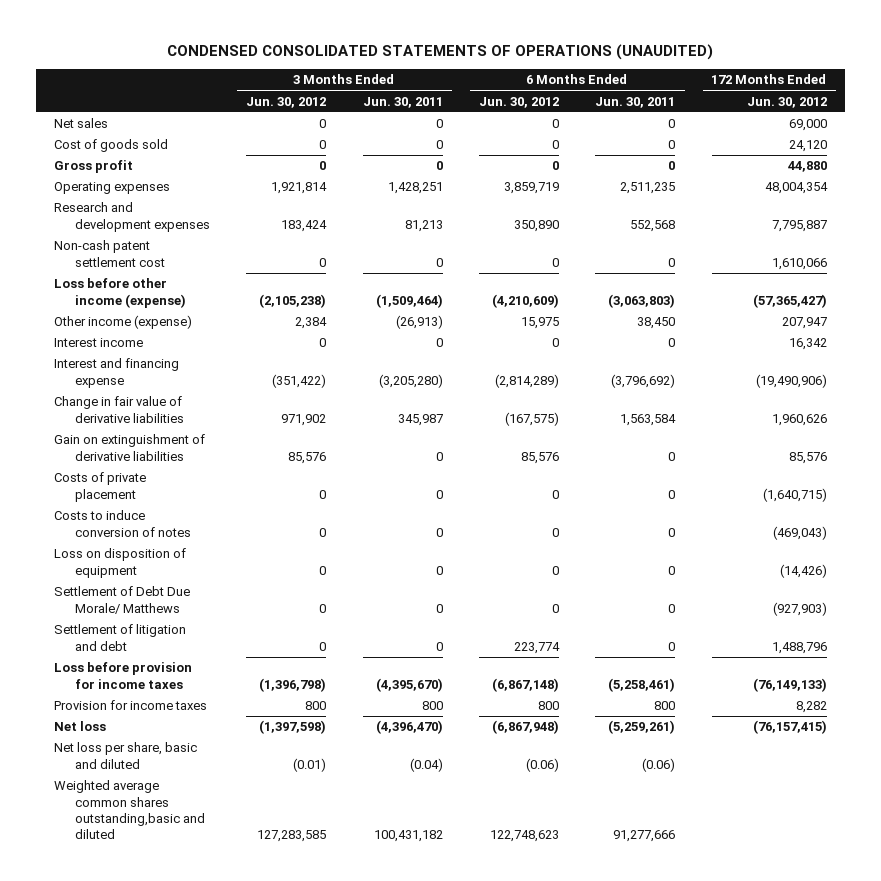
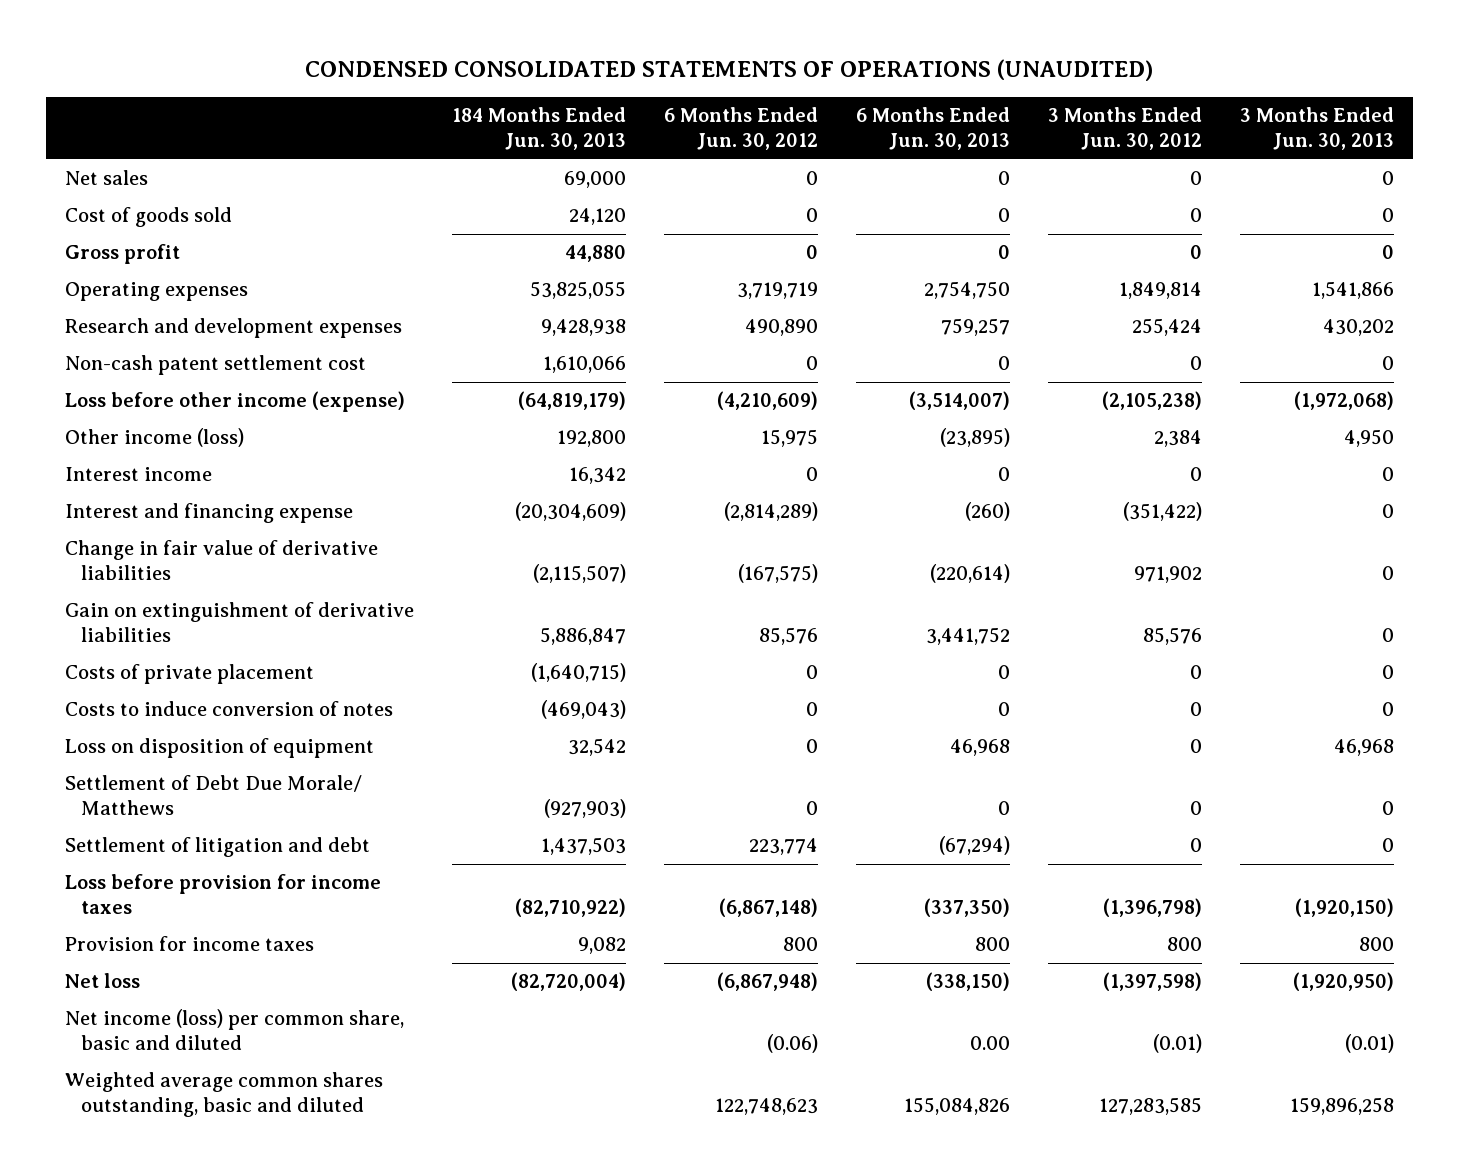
- | 3 Months Ended Jun. 30, 2012 | 3 Months Ended Jun. 30, 2011 | 6 Months Ended Jun. 30, 2012 | 6 Months Ended Jun. 30, 2011 | 172 Months Ended Jun. 30, 2012
+ | 184 Months Ended Jun. 30, 2013 | 6 Months Ended Jun. 30, 2012 | 6 Months Ended Jun. 30, 2013 | 3 Months Ended Jun. 30, 2012 | 3 Months Ended Jun. 30, 2013
- Operating expenses | 1,921,814 | 1,428,251 | 3,859,719 | 2,511,235 | 48,004,354
- Research and development expenses | 183,424 | 81,213 | 350,890 | 552,568 | 7,795,887
+ Operating expenses | 53,825,055 | 3,719,719 | 2,754,750 | 1,849,814 | 1,541,866
+ Research and development expenses | 9,428,938 | 490,890 | 759,257 | 255,424 | 430,202
- Other income (expense) | 2,384 | (26,913) | 15,975 | 38,450 | 207,947
+ Other income (loss) | 192,800 | 15,975 | (23,895) | 2,384 | 4,950
- Net loss per share, basic and diluted | (0.01) | (0.04) | (0.06) | (0.06) |
- Weighted average common shares outstanding,basic and diluted | 127,283,585 | 100,431,182 | 122,748,623 | 91,277,666 |
+ Net income (loss) per common share, basic and diluted | | (0.06) | 0.00 | (0.01) | (0.01)
+ Weighted average common shares outstanding, basic and diluted | | 122,748,623 | 155,084,826 | 127,283,585 | 159,896,258

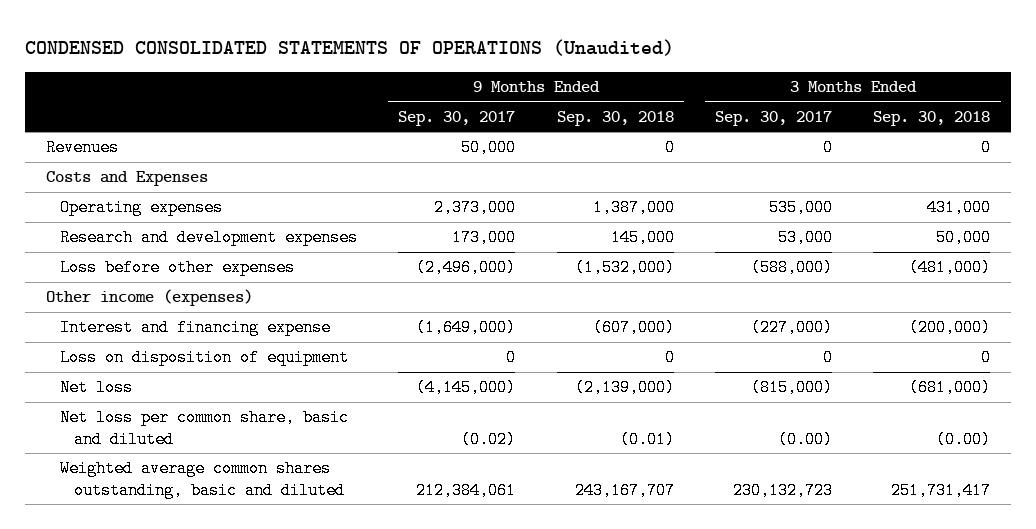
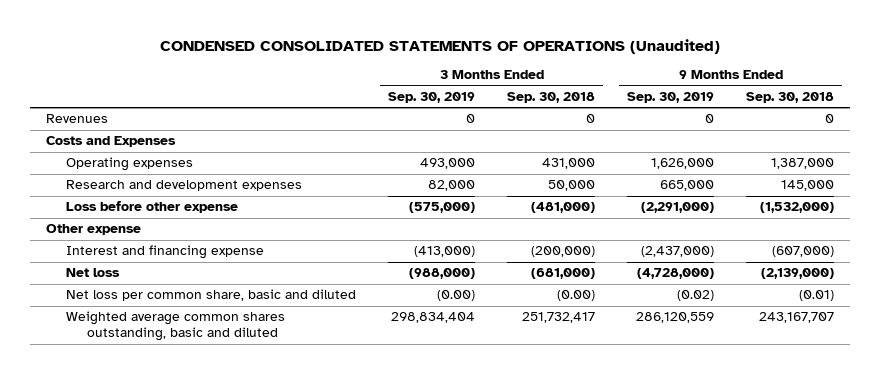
- | 9 Months Ended Sep. 30, 2017 | 9 Months Ended Sep. 30, 2018 | 3 Months Ended Sep. 30, 2017 | 3 Months Ended Sep. 30, 2018
+ | 3 Months Ended Sep. 30, 2019 | 3 Months Ended Sep. 30, 2018 | 9 Months Ended Sep. 30, 2019 | 9 Months Ended Sep. 30, 2018
- Loss before other expenses | (2,496,000) | (1,532,000) | (588,000) | (481,000)
- Other income (expenses)
+ Loss before other expense | (575,000) | (481,000) | (2,291,000) | (1,532,000)
+ Other expense
- Loss on disposition of equipment | 0 | 0 | 0 | 0
- Weighted average common shares outstanding, basic and diluted | 212,384,061 | 243,167,707 | 230,132,723 | 251,731,417
+ Weighted average common shares outstanding, basic and diluted | 298,834,404 | 251,732,417 | 286,120,559 | 243,167,707

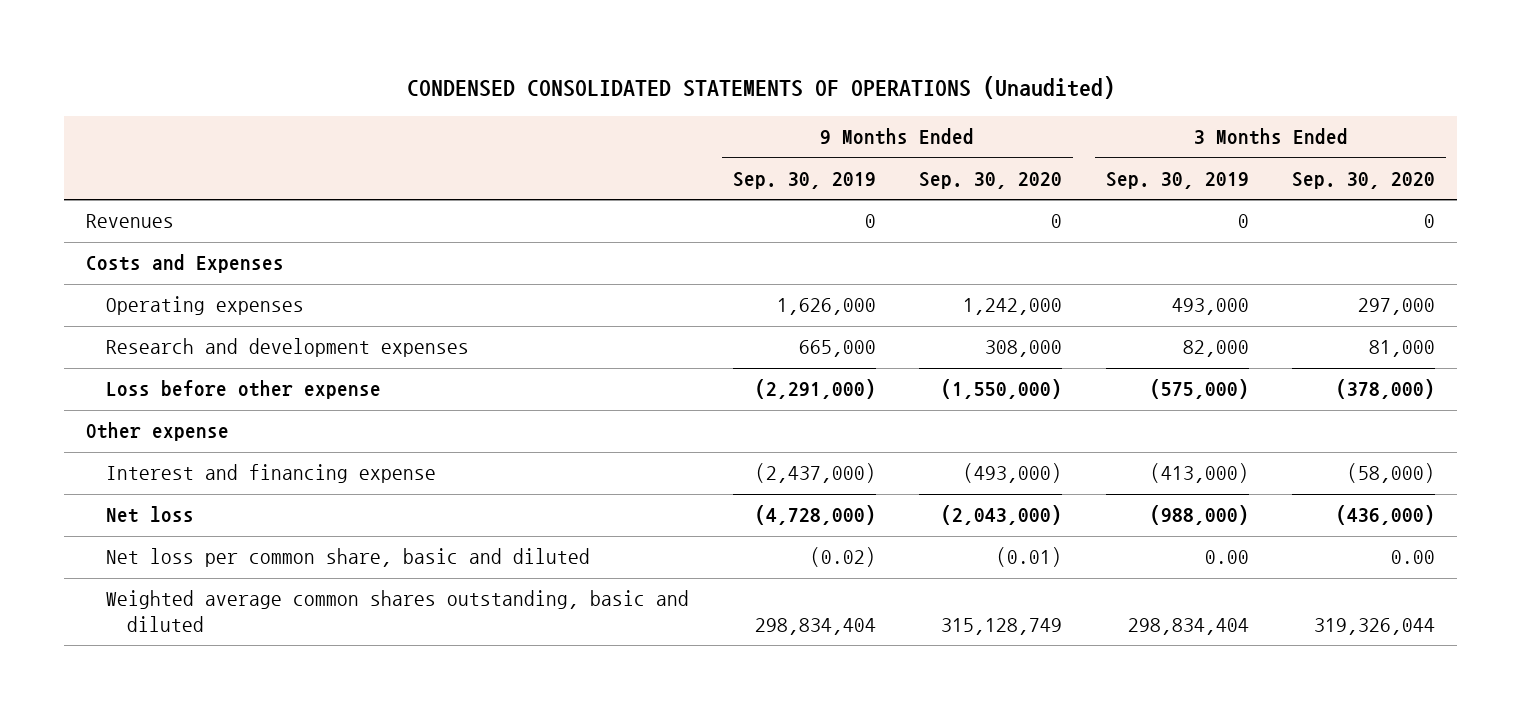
- | 3 Months Ended Sep. 30, 2019 | 3 Months Ended Sep. 30, 2018 | 9 Months Ended Sep. 30, 2019 | 9 Months Ended Sep. 30, 2018
+ | 9 Months Ended Sep. 30, 2019 | 9 Months Ended Sep. 30, 2020 | 3 Months Ended Sep. 30, 2019 | 3 Months Ended Sep. 30, 2020
- Net loss per common share, basic and diluted | (0.00) | (0.00) | (0.02) | (0.01)
- Weighted average common shares outstanding, basic and diluted | 298,834,404 | 251,732,417 | 286,120,559 | 243,167,707
+ Net loss per common share, basic and diluted | (0.02) | (0.01) | 0.00 | 0.00
+ Weighted average common shares outstanding, basic and diluted | 298,834,404 | 315,128,749 | 298,834,404 | 319,326,044

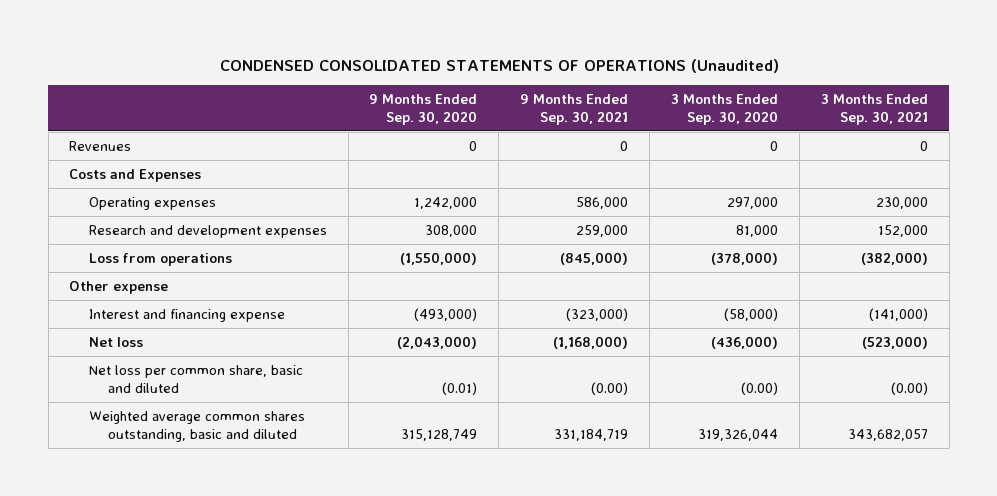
- | 9 Months Ended Sep. 30, 2019 | 9 Months Ended Sep. 30, 2020 | 3 Months Ended Sep. 30, 2019 | 3 Months Ended Sep. 30, 2020
+ | 9 Months Ended Sep. 30, 2020 | 9 Months Ended Sep. 30, 2021 | 3 Months Ended Sep. 30, 2020 | 3 Months Ended Sep. 30, 2021
- Loss before other expense | (2,291,000) | (1,550,000) | (575,000) | (378,000)
+ Loss from operations | (1,550,000) | (845,000) | (378,000) | (382,000)
- Net loss per common share, basic and diluted | (0.02) | (0.01) | 0.00 | 0.00
+ Net loss per common share, basic and diluted | (0.01) | (0.00) | (0.00) | (0.00)

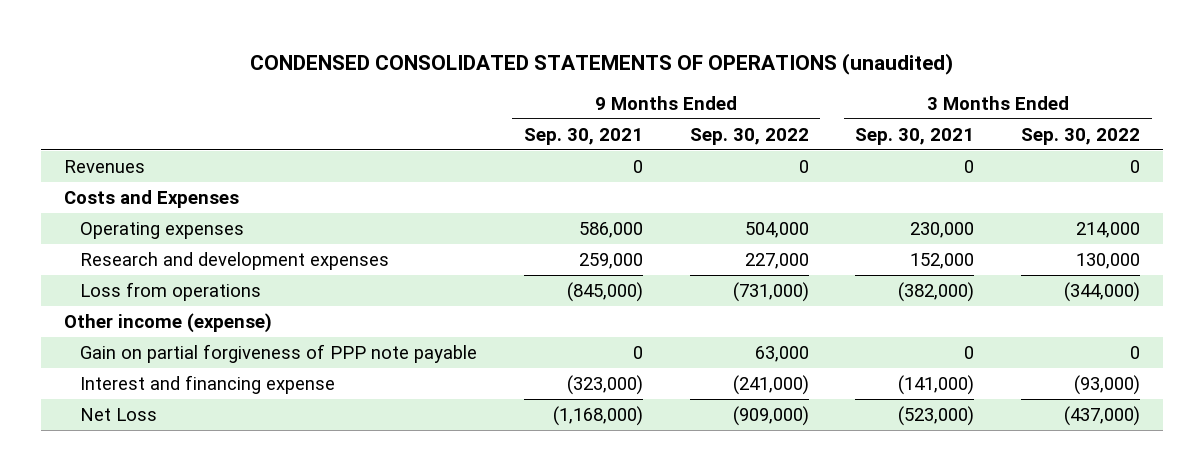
- CONDENSED CONSOLIDATED STATEMENTS OF OPERATIONS (Unaudited)
+ CONDENSED CONSOLIDATED STATEMENTS OF OPERATIONS (unaudited)
- | 9 Months Ended Sep. 30, 2020 | 9 Months Ended Sep. 30, 2021 | 3 Months Ended Sep. 30, 2020 | 3 Months Ended Sep. 30, 2021
+ | 9 Months Ended Sep. 30, 2021 | 9 Months Ended Sep. 30, 2022 | 3 Months Ended Sep. 30, 2021 | 3 Months Ended Sep. 30, 2022
- Other expense
+ Other income (expense)
+ Gain on partial forgiveness of PPP note payable | 0 | 63,000 | 0 | 0
- Net loss | (2,043,000) | (1,168,000) | (436,000) | (523,000)
- Net loss per common share, basic and diluted | (0.01) | (0.00) | (0.00) | (0.00)
- Weighted average common shares outstanding, basic and diluted | 315,128,749 | 331,184,719 | 319,326,044 | 343,682,057
+ Net Loss | (1,168,000) | (909,000) | (523,000) | (437,000)

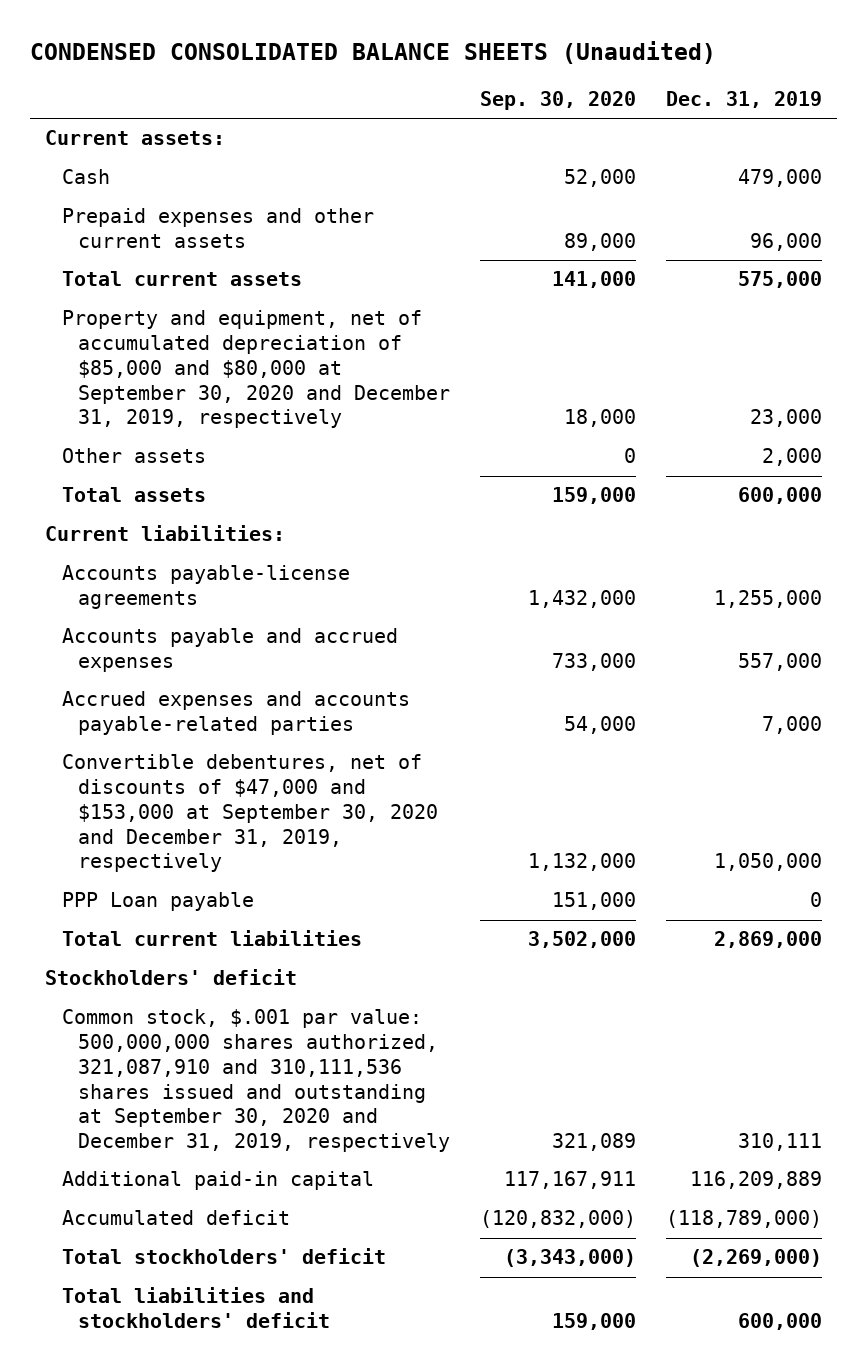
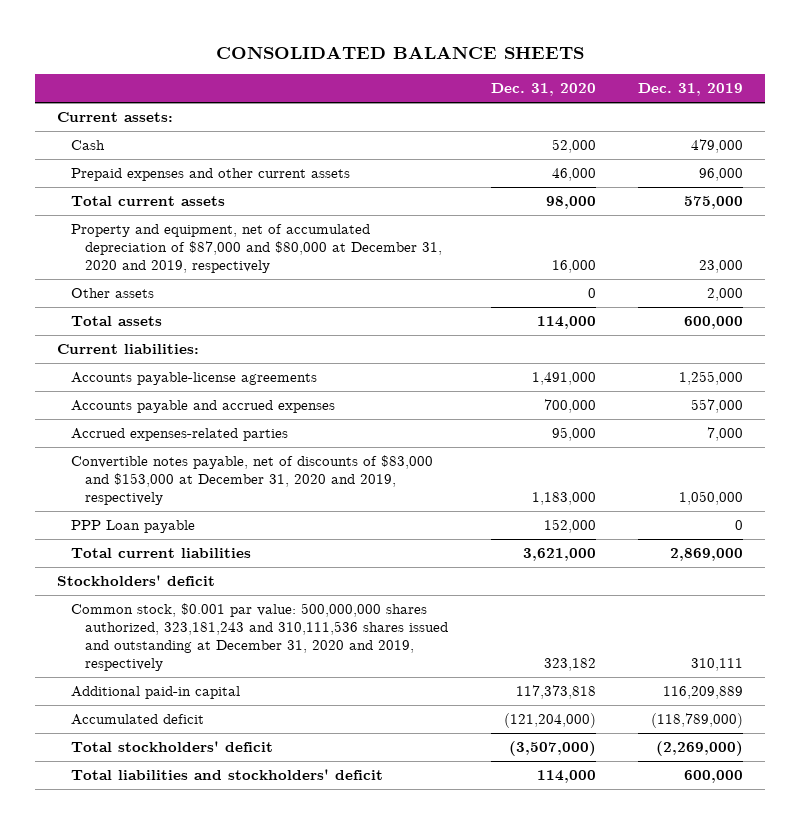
- CONDENSED CONSOLIDATED BALANCE SHEETS (Unaudited)
+ CONSOLIDATED BALANCE SHEETS
- | Sep. 30, 2020 | Dec. 31, 2019
+ | Dec. 31, 2020 | Dec. 31, 2019
- Property and equipment, net of accumulated depreciation of $85,000 and $80,000 at September 30, 2020 and December 31, 2019, respectively | 18,000 | 23,000
+ Property and equipment, net of accumulated depreciation of $87,000 and $80,000 at December 31, 2020 and 2019, respectively | 16,000 | 23,000
- Accrued expenses and accounts payable-related parties | 54,000 | 7,000
- Convertible debentures, net of discounts of $47,000 and $153,000 at September 30, 2020 and December 31, 2019, respectively | 1,132,000 | 1,050,000
+ Accrued expenses-related parties | 95,000 | 7,000
+ Convertible notes payable, net of discounts of $83,000 and $153,000 at December 31, 2020 and 2019, respectively | 1,183,000 | 1,050,000
- Common stock, $.001 par value: 500,000,000 shares authorized, 321,087,910 and 310,111,536 shares issued and outstanding at September 30, 2020 and December 31, 2019, respectively | 321,089 | 310,111
+ Common stock, $0.001 par value: 500,000,000 shares authorized, 323,181,243 and 310,111,536 shares issued and outstanding at December 31, 2020 and 2019, respectively | 323,182 | 310,111

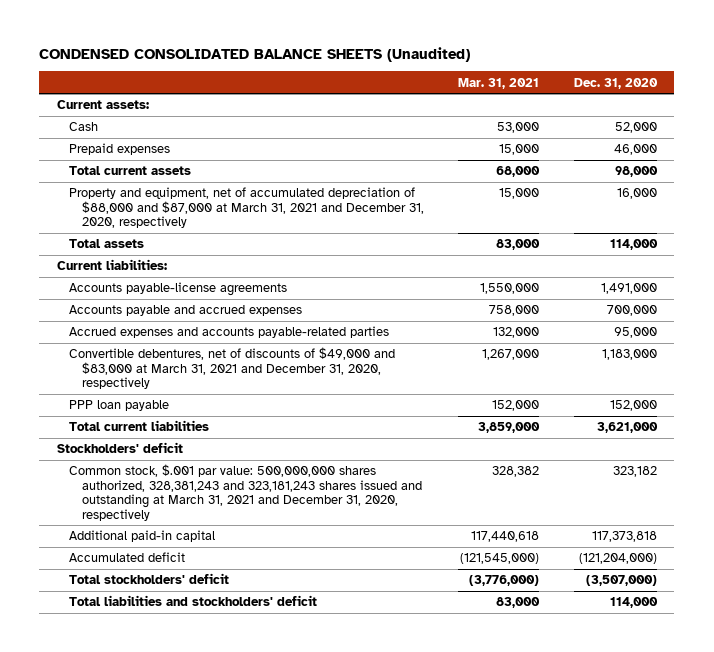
- CONSOLIDATED BALANCE SHEETS
+ CONDENSED CONSOLIDATED BALANCE SHEETS (Unaudited)
- | Dec. 31, 2020 | Dec. 31, 2019
+ | Mar. 31, 2021 | Dec. 31, 2020
- Prepaid expenses and other current assets | 46,000 | 96,000
+ Prepaid expenses | 15,000 | 46,000
- Property and equipment, net of accumulated depreciation of $87,000 and $80,000 at December 31, 2020 and 2019, respectively | 16,000 | 23,000
- Other assets | 0 | 2,000
+ Property and equipment, net of accumulated depreciation of $88,000 and $87,000 at March 31, 2021 and December 31, 2020, respectively | 15,000 | 16,000
- Accrued expenses-related parties | 95,000 | 7,000
- Convertible notes payable, net of discounts of $83,000 and $153,000 at December 31, 2020 and 2019, respectively | 1,183,000 | 1,050,000
- PPP Loan payable | 152,000 | 0
+ Accrued expenses and accounts payable-related parties | 132,000 | 95,000
+ Convertible debentures, net of discounts of $49,000 and $83,000 at March 31, 2021 and December 31, 2020, respectively | 1,267,000 | 1,183,000
+ PPP loan payable | 152,000 | 152,000
- Common stock, $0.001 par value: 500,000,000 shares authorized, 323,181,243 and 310,111,536 shares issued and outstanding at December 31, 2020 and 2019, respectively | 323,182 | 310,111
+ Common stock, $.001 par value: 500,000,000 shares authorized, 328,381,243 and 323,181,243 shares issued and outstanding at March 31, 2021 and December 31, 2020, respectively | 328,382 | 323,182

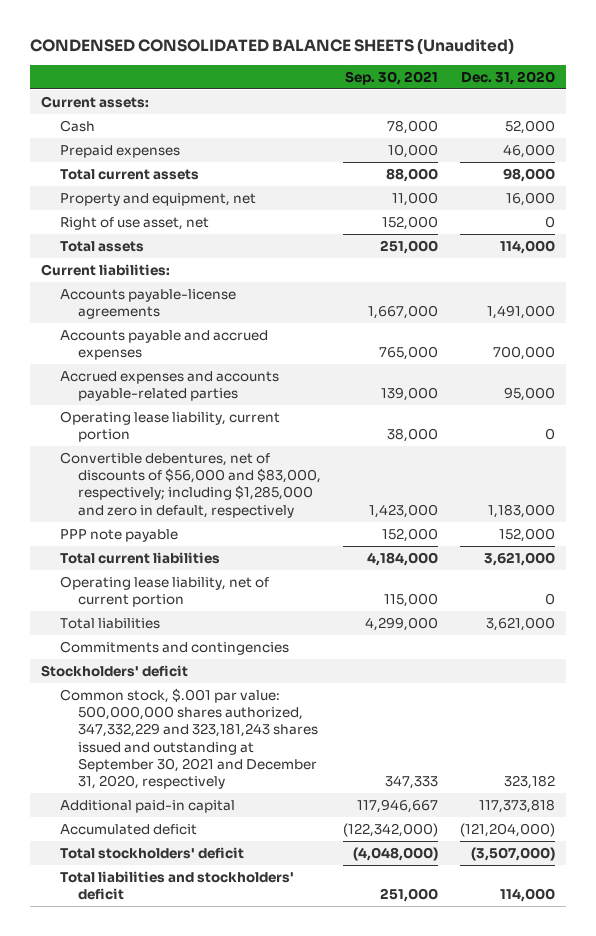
- | Mar. 31, 2021 | Dec. 31, 2020
+ | Sep. 30, 2021 | Dec. 31, 2020
- Property and equipment, net of accumulated depreciation of $88,000 and $87,000 at March 31, 2021 and December 31, 2020, respectively | 15,000 | 16,000
+ Property and equipment, net | 11,000 | 16,000
+ Right of use asset, net | 152,000 | 0
- Convertible debentures, net of discounts of $49,000 and $83,000 at March 31, 2021 and December 31, 2020, respectively | 1,267,000 | 1,183,000
- PPP loan payable | 152,000 | 152,000
+ Operating lease liability, current portion | 38,000 | 0
+ Convertible debentures, net of discounts of $56,000 and $83,000, respectively; including $1,285,000 and zero in default, respectively | 1,423,000 | 1,183,000
+ PPP note payable | 152,000 | 152,000
+ Operating lease liability, net of current portion | 115,000 | 0
+ Total liabilities | 4,299,000 | 3,621,000
+ Commitments and contingencies
- Common stock, $.001 par value: 500,000,000 shares authorized, 328,381,243 and 323,181,243 shares issued and outstanding at March 31, 2021 and December 31, 2020, respectively | 328,382 | 323,182
+ Common stock, $.001 par value: 500,000,000 shares authorized, 347,332,229 and 323,181,243 shares issued and outstanding at September 30, 2021 and December 31, 2020, respectively | 347,333 | 323,182

